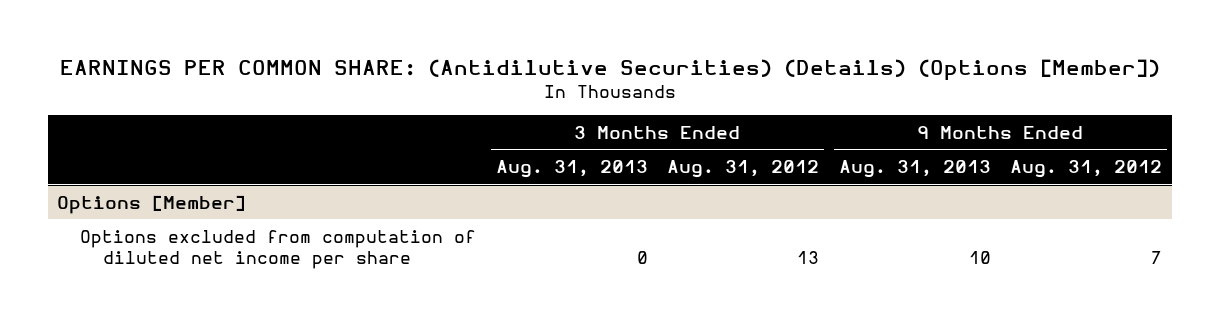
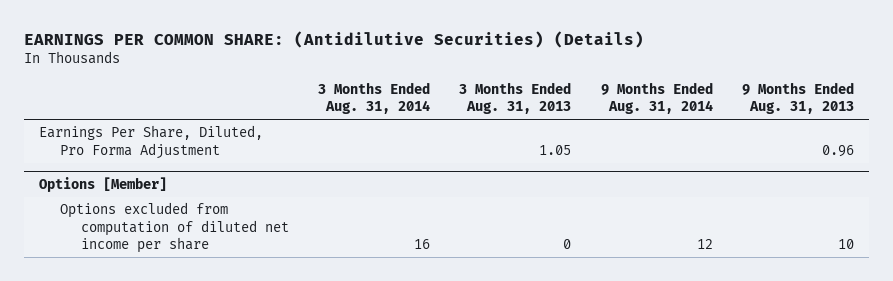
- EARNINGS PER COMMON SHARE: (Antidilutive Securities) (Details) (Options [Member])
+ EARNINGS PER COMMON SHARE: (Antidilutive Securities) (Details)
- | 3 Months Ended Aug. 31, 2013 | 3 Months Ended Aug. 31, 2012 | 9 Months Ended Aug. 31, 2013 | 9 Months Ended Aug. 31, 2012
+ | 3 Months Ended Aug. 31, 2014 | 3 Months Ended Aug. 31, 2013 | 9 Months Ended Aug. 31, 2014 | 9 Months Ended Aug. 31, 2013
+ Earnings Per Share, Diluted, Pro Forma Adjustment | | 1.05 | | 0.96

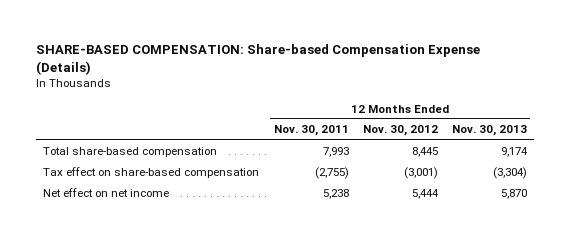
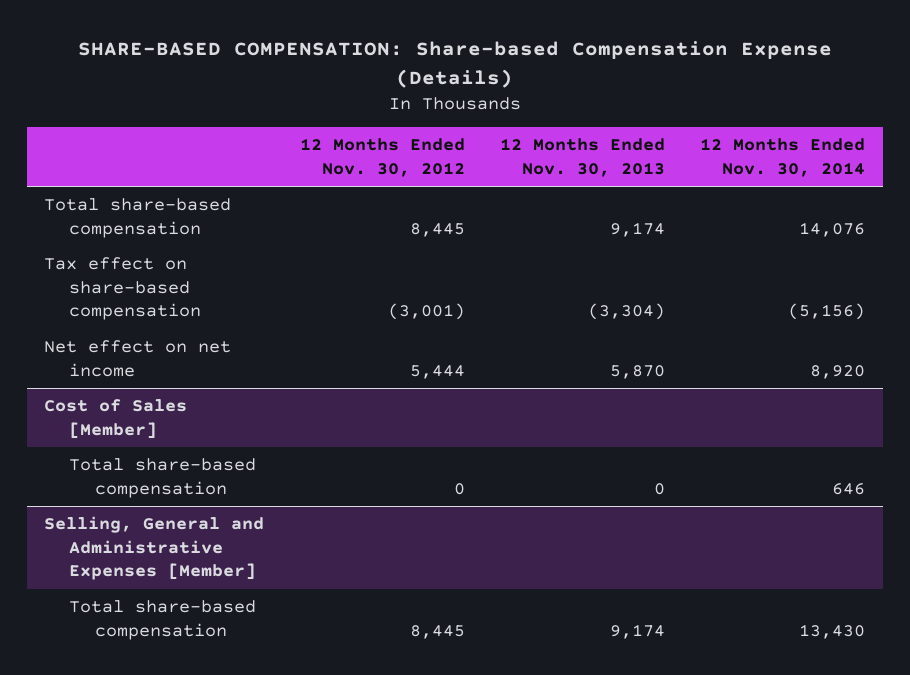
- | 12 Months Ended Nov. 30, 2011 | 12 Months Ended Nov. 30, 2012 | 12 Months Ended Nov. 30, 2013
+ | 12 Months Ended Nov. 30, 2012 | 12 Months Ended Nov. 30, 2013 | 12 Months Ended Nov. 30, 2014
+ Cost of Sales [Member]
+ Total share-based compensation | 0 | 0 | 646
+ Selling, General and Administrative Expenses [Member]
+ Total share-based compensation | 8,445 | 9,174 | 13,430

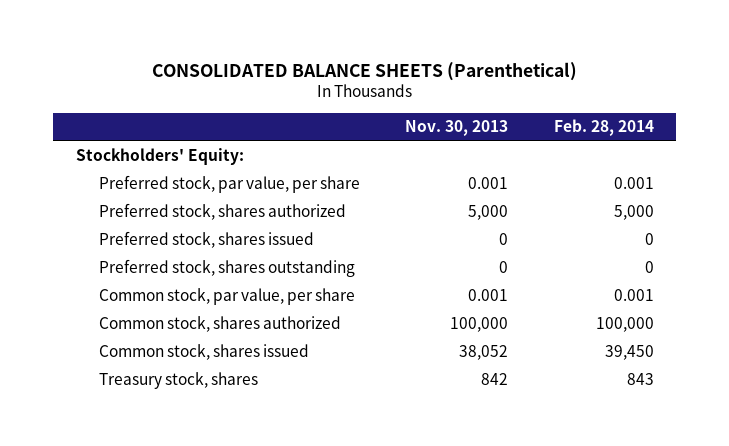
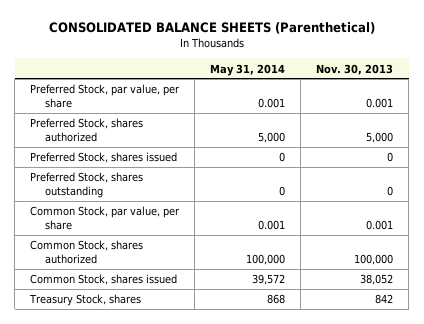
- | Nov. 30, 2013 | Feb. 28, 2014
+ | May 31, 2014 | Nov. 30, 2013
- Stockholders' Equity:
- Preferred stock, par value, per share | 0.001 | 0.001
- Preferred stock, shares authorized | 5,000 | 5,000
- Preferred stock, shares issued | 0 | 0
- Preferred stock, shares outstanding | 0 | 0
- Common stock, par value, per share | 0.001 | 0.001
- Common stock, shares authorized | 100,000 | 100,000
- Common stock, shares issued | 38,052 | 39,450
- Treasury stock, shares | 842 | 843
+ Preferred Stock, par value, per share | 0.001 | 0.001
+ Preferred Stock, shares authorized | 5,000 | 5,000
+ Preferred Stock, shares issued | 0 | 0
+ Preferred Stock, shares outstanding | 0 | 0
+ Common Stock, par value, per share | 0.001 | 0.001
+ Common Stock, shares authorized | 100,000 | 100,000
+ Common Stock, shares issued | 39,572 | 38,052
+ Treasury Stock, shares | 868 | 842

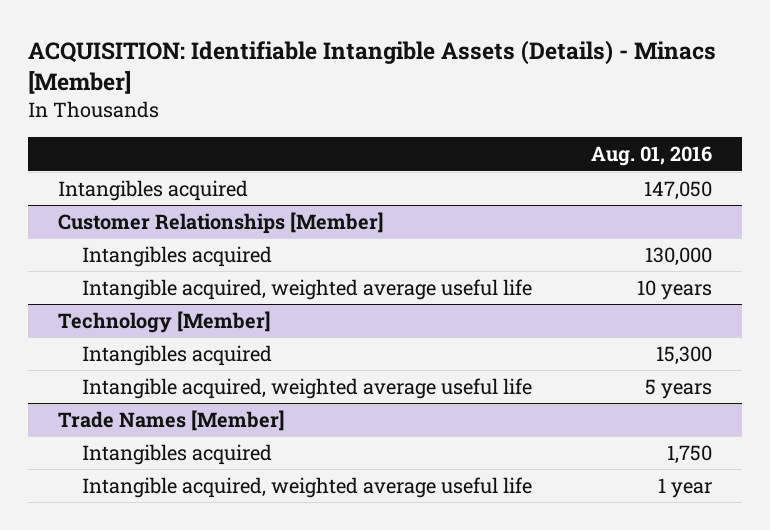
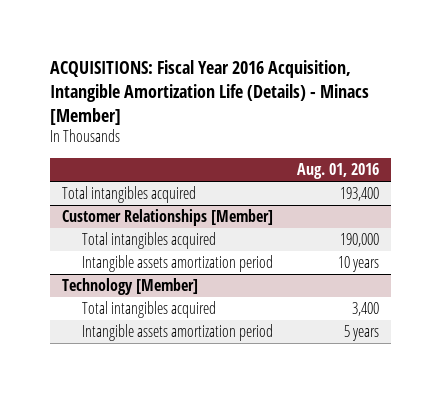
- ACQUISITION: Identifiable Intangible Assets (Details) - Minacs [Member]
+ ACQUISITIONS: Fiscal Year 2016 Acquisition, Intangible Amortization Life (Details) - Minacs [Member]
- Intangibles acquired | 147,050
+ Total intangibles acquired | 193,400
@ Customer Relationships [Member]
- Intangibles acquired | 130,000
- Intangible acquired, weighted average useful life | 10 years
+ Total intangibles acquired | 190,000
+ Intangible assets amortization period | 10 years
@ Technology [Member]
- Intangibles acquired | 15,300
- Intangible acquired, weighted average useful life | 5 years
- Trade Names [Member]
- Intangibles acquired | 1,750
- Intangible acquired, weighted average useful life | 1 year
@ Technology [Member]
+ Total intangibles acquired | 3,400
+ Intangible assets amortization period | 5 years

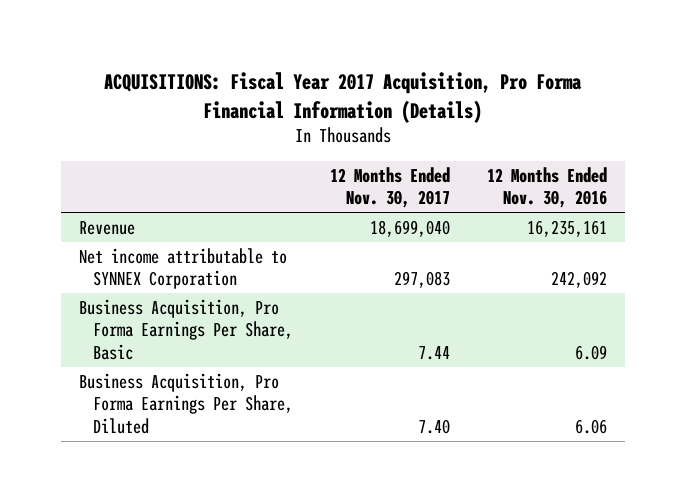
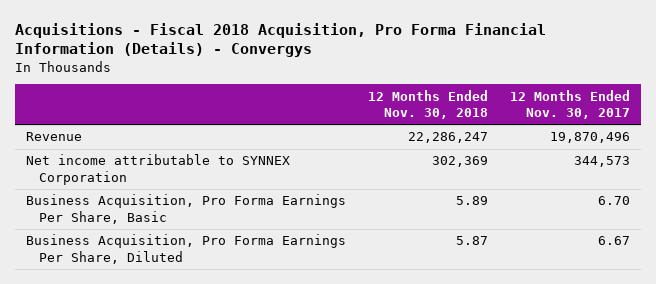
- ACQUISITIONS: Fiscal Year 2017 Acquisition, Pro Forma Financial Information (Details)
+ Acquisitions - Fiscal 2018 Acquisition, Pro Forma Financial Information (Details) - Convergys
- | 12 Months Ended Nov. 30, 2017 | 12 Months Ended Nov. 30, 2016
+ | 12 Months Ended Nov. 30, 2018 | 12 Months Ended Nov. 30, 2017
- Revenue | 18,699,040 | 16,235,161
- Net income attributable to SYNNEX Corporation | 297,083 | 242,092
- Business Acquisition, Pro Forma Earnings Per Share, Basic | 7.44 | 6.09
- Business Acquisition, Pro Forma Earnings Per Share, Diluted | 7.40 | 6.06
+ Revenue | 22,286,247 | 19,870,496
+ Net income attributable to SYNNEX Corporation | 302,369 | 344,573
+ Business Acquisition, Pro Forma Earnings Per Share, Basic | 5.89 | 6.70
+ Business Acquisition, Pro Forma Earnings Per Share, Diluted | 5.87 | 6.67

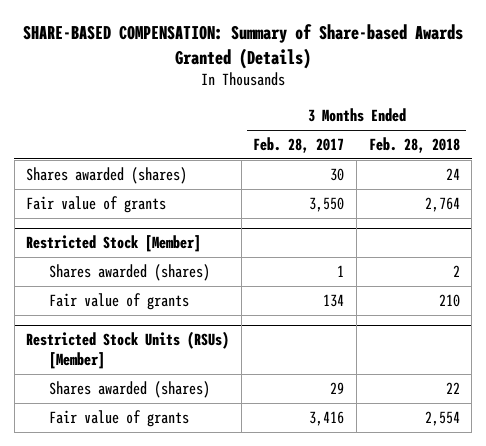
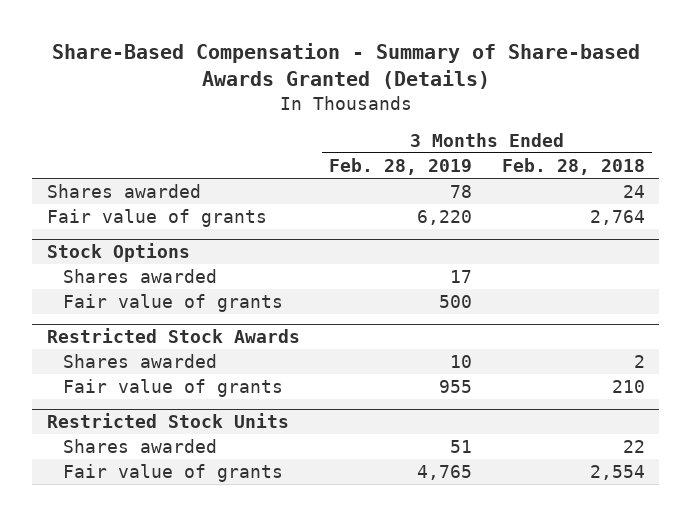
- SHARE-BASED COMPENSATION: Summary of Share-based Awards Granted (Details)
+ Share-Based Compensation - Summary of Share-based Awards Granted (Details)
- | 3 Months Ended Feb. 28, 2017 | 3 Months Ended Feb. 28, 2018
+ | 3 Months Ended Feb. 28, 2019 | 3 Months Ended Feb. 28, 2018
- Shares awarded (shares) | 30 | 24
+ Shares awarded | 78 | 24
- Restricted Stock [Member]
- Shares awarded (shares) | 1 | 2
+ Stock Options
+ Shares awarded | 17 |
+ Fair value of grants | 500 |
+ Restricted Stock Awards
+ Shares awarded | 10 | 2
- Restricted Stock Units (RSUs) [Member]
- Shares awarded (shares) | 29 | 22
+ Restricted Stock Units
+ Shares awarded | 51 | 22

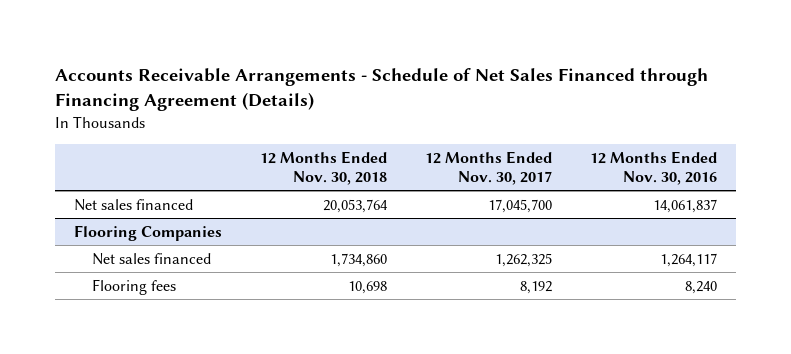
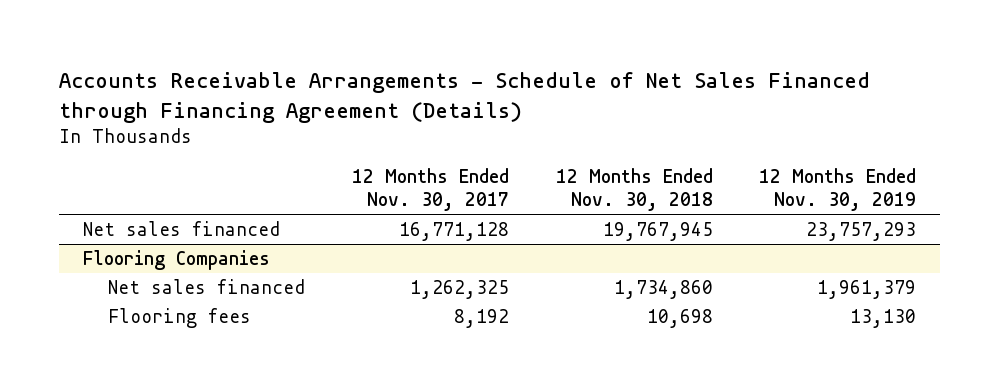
- | 12 Months Ended Nov. 30, 2018 | 12 Months Ended Nov. 30, 2017 | 12 Months Ended Nov. 30, 2016
+ | 12 Months Ended Nov. 30, 2017 | 12 Months Ended Nov. 30, 2018 | 12 Months Ended Nov. 30, 2019
- Net sales financed | 20,053,764 | 17,045,700 | 14,061,837
+ Net sales financed | 16,771,128 | 19,767,945 | 23,757,293

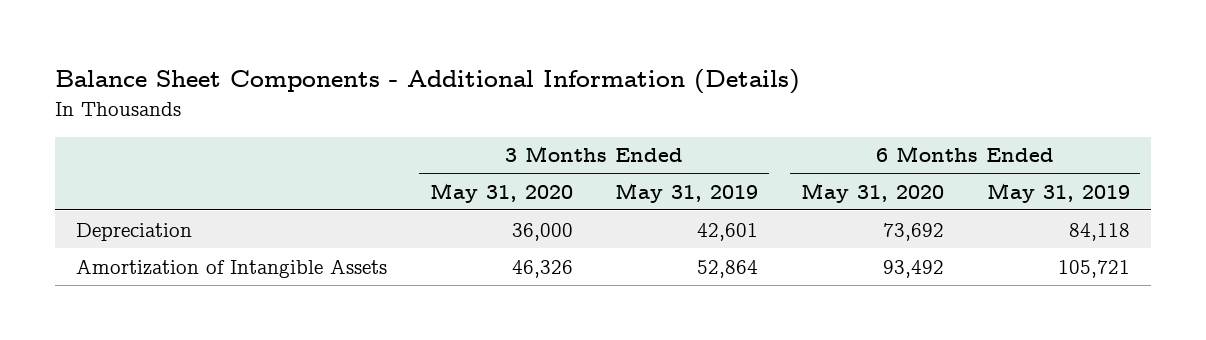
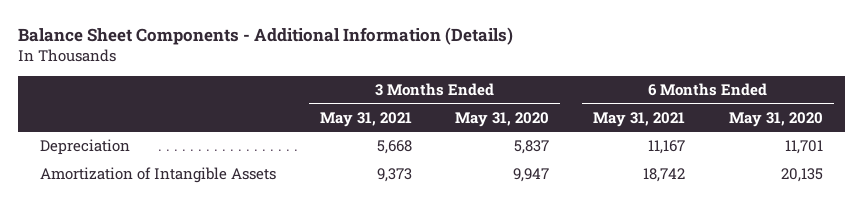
- | 3 Months Ended May 31, 2020 | 3 Months Ended May 31, 2019 | 6 Months Ended May 31, 2020 | 6 Months Ended May 31, 2019
+ | 3 Months Ended May 31, 2021 | 3 Months Ended May 31, 2020 | 6 Months Ended May 31, 2021 | 6 Months Ended May 31, 2020
- Depreciation | 36,000 | 42,601 | 73,692 | 84,118
- Amortization of Intangible Assets | 46,326 | 52,864 | 93,492 | 105,721
+ Depreciation | 5,668 | 5,837 | 11,167 | 11,701
+ Amortization of Intangible Assets | 9,373 | 9,947 | 18,742 | 20,135

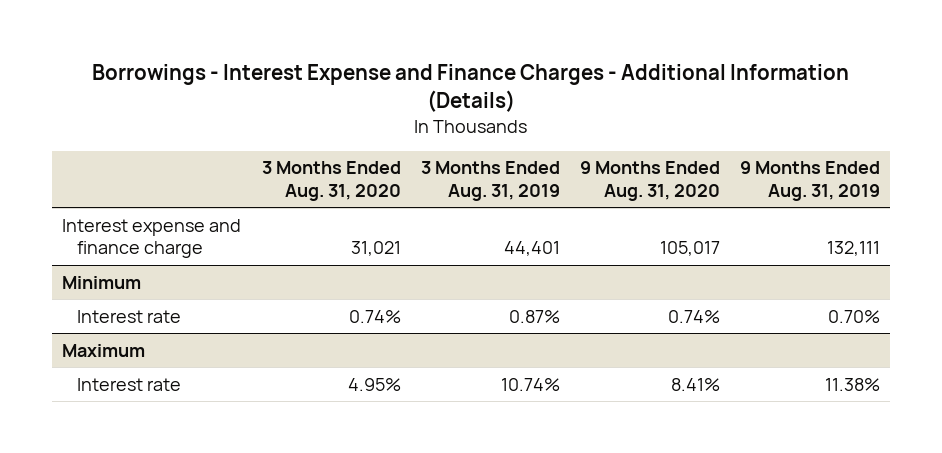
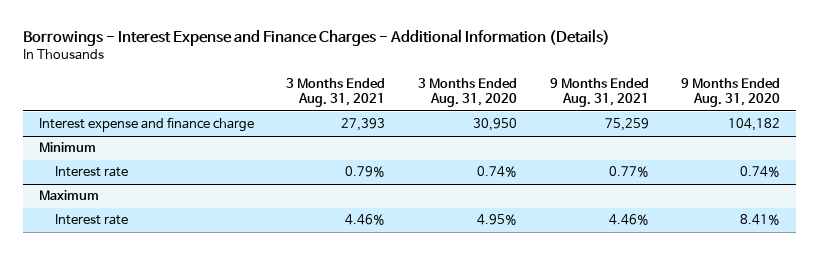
- | 3 Months Ended Aug. 31, 2020 | 3 Months Ended Aug. 31, 2019 | 9 Months Ended Aug. 31, 2020 | 9 Months Ended Aug. 31, 2019
+ | 3 Months Ended Aug. 31, 2021 | 3 Months Ended Aug. 31, 2020 | 9 Months Ended Aug. 31, 2021 | 9 Months Ended Aug. 31, 2020
- Interest expense and finance charge | 31,021 | 44,401 | 105,017 | 132,111
+ Interest expense and finance charge | 27,393 | 30,950 | 75,259 | 104,182

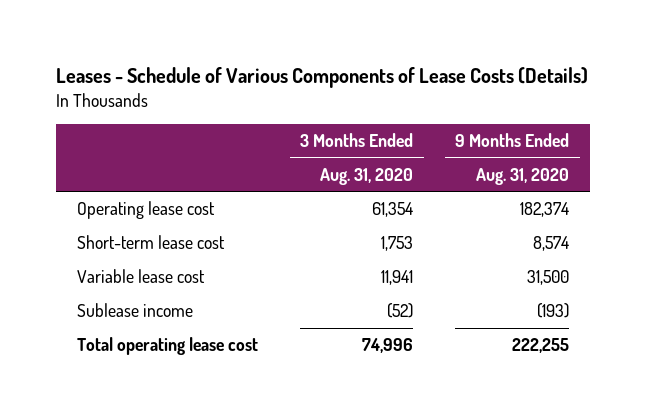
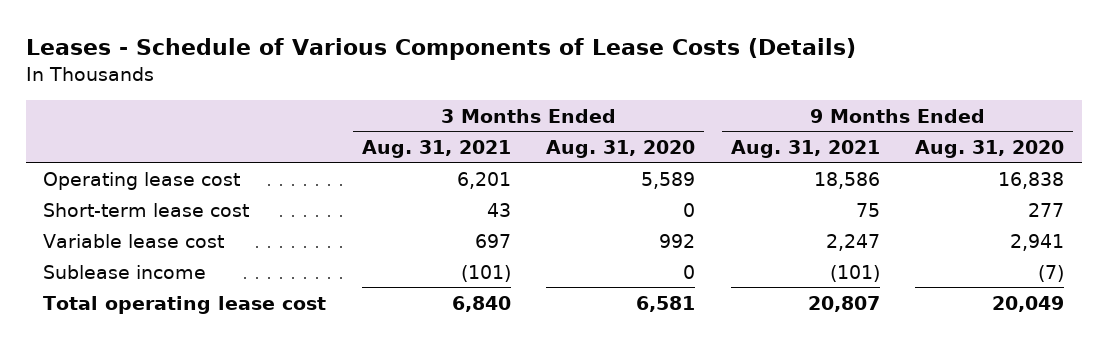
- | 3 Months Ended Aug. 31, 2020 | 9 Months Ended Aug. 31, 2020
+ | 3 Months Ended Aug. 31, 2021 | 3 Months Ended Aug. 31, 2020 | 9 Months Ended Aug. 31, 2021 | 9 Months Ended Aug. 31, 2020
- Operating lease cost | 61,354 | 182,374
- Short-term lease cost | 1,753 | 8,574
- Variable lease cost | 11,941 | 31,500
- Sublease income | (52) | (193)
- Total operating lease cost | 74,996 | 222,255
+ Operating lease cost | 6,201 | 5,589 | 18,586 | 16,838
+ Short-term lease cost | 43 | 0 | 75 | 277
+ Variable lease cost | 697 | 992 | 2,247 | 2,941
+ Sublease income | (101) | 0 | (101) | (7)
+ Total operating lease cost | 6,840 | 6,581 | 20,807 | 20,049

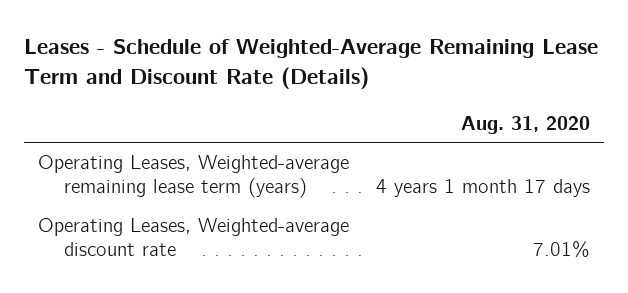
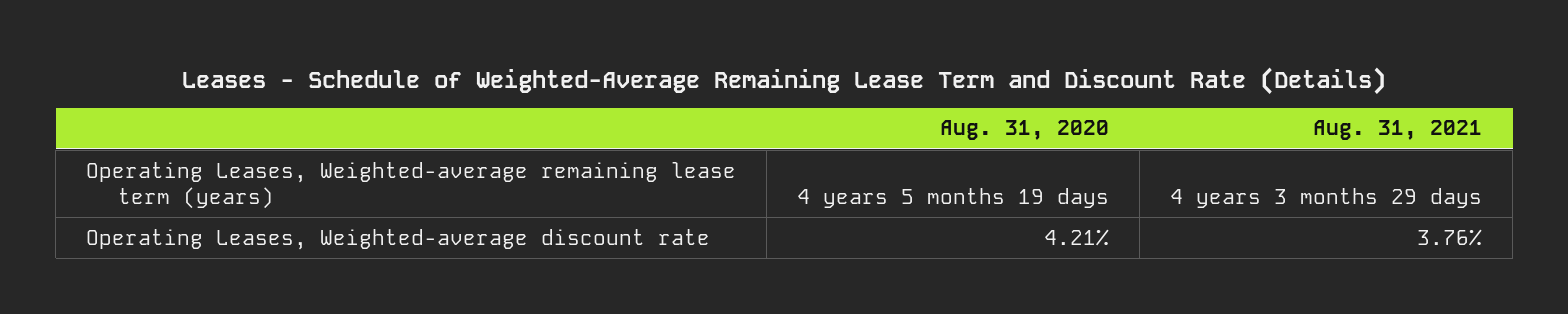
- | Aug. 31, 2020
+ | Aug. 31, 2020 | Aug. 31, 2021
- Operating Leases, Weighted-average remaining lease term (years) | 4 years 1 month 17 days
- Operating Leases, Weighted-average discount rate | 7.01%
+ Operating Leases, Weighted-average remaining lease term (years) | 4 years 5 months 19 days | 4 years 3 months 29 days
+ Operating Leases, Weighted-average discount rate | 4.21% | 3.76%

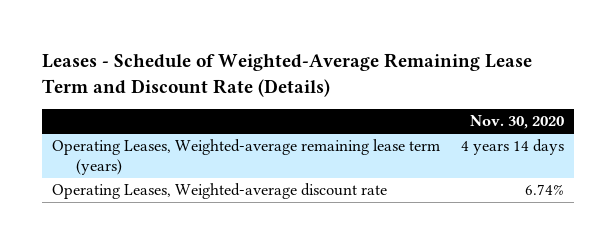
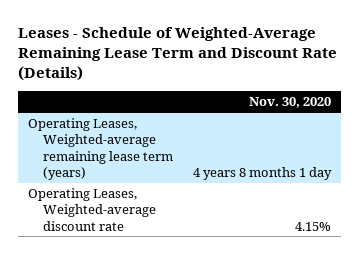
- Operating Leases, Weighted-average remaining lease term (years) | 4 years 14 days
- Operating Leases, Weighted-average discount rate | 6.74%
+ Operating Leases, Weighted-average remaining lease term (years) | 4 years 8 months 1 day
+ Operating Leases, Weighted-average discount rate | 4.15%

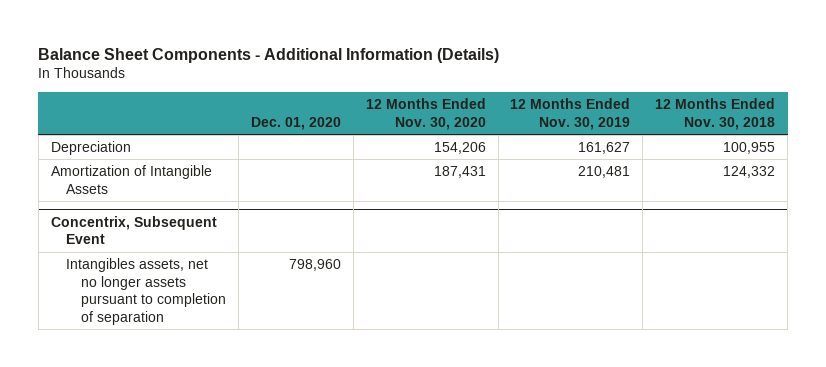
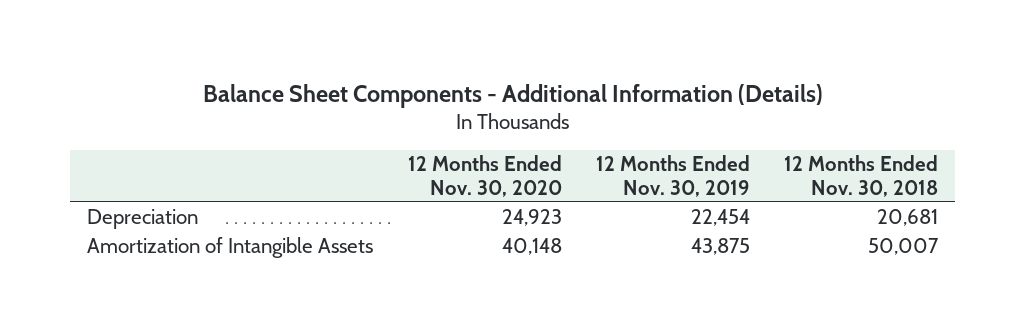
- | Dec. 01, 2020 | 12 Months Ended Nov. 30, 2020 | 12 Months Ended Nov. 30, 2019 | 12 Months Ended Nov. 30, 2018
+ | 12 Months Ended Nov. 30, 2020 | 12 Months Ended Nov. 30, 2019 | 12 Months Ended Nov. 30, 2018
- Depreciation | | 154,206 | 161,627 | 100,955
- Amortization of Intangible Assets | | 187,431 | 210,481 | 124,332
- Concentrix, Subsequent Event
- Intangibles assets, net no longer assets pursuant to completion of separation | 798,960 | | |
+ Depreciation | 24,923 | 22,454 | 20,681
+ Amortization of Intangible Assets | 40,148 | 43,875 | 50,007

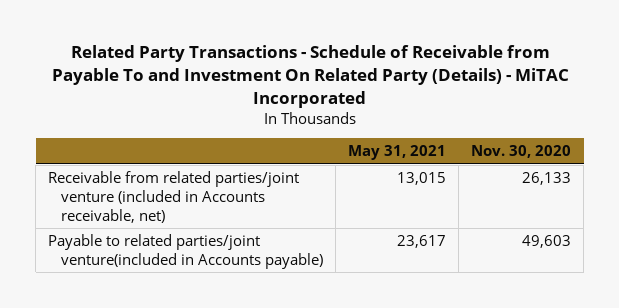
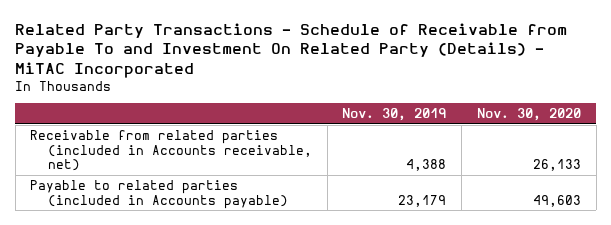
- | May 31, 2021 | Nov. 30, 2020
+ | Nov. 30, 2019 | Nov. 30, 2020
- Receivable from related parties/joint venture (included in Accounts receivable, net) | 13,015 | 26,133
- Payable to related parties/joint venture(included in Accounts payable) | 23,617 | 49,603
+ Receivable from related parties (included in Accounts receivable, net) | 4,388 | 26,133
+ Payable to related parties (included in Accounts payable) | 23,179 | 49,603

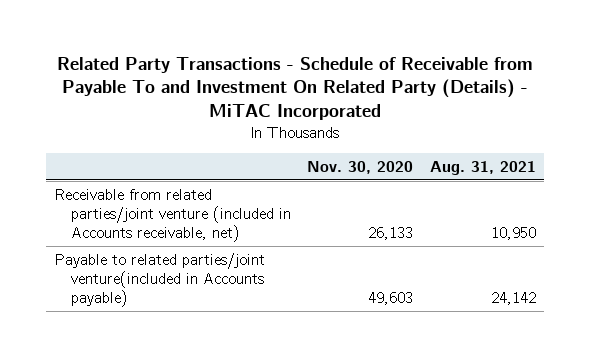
- | Nov. 30, 2019 | Nov. 30, 2020
+ | Nov. 30, 2020 | Aug. 31, 2021
- Receivable from related parties (included in Accounts receivable, net) | 4,388 | 26,133
- Payable to related parties (included in Accounts payable) | 23,179 | 49,603
+ Receivable from related parties/joint venture (included in Accounts receivable, net) | 26,133 | 10,950
+ Payable to related parties/joint venture(included in Accounts payable) | 49,603 | 24,142

